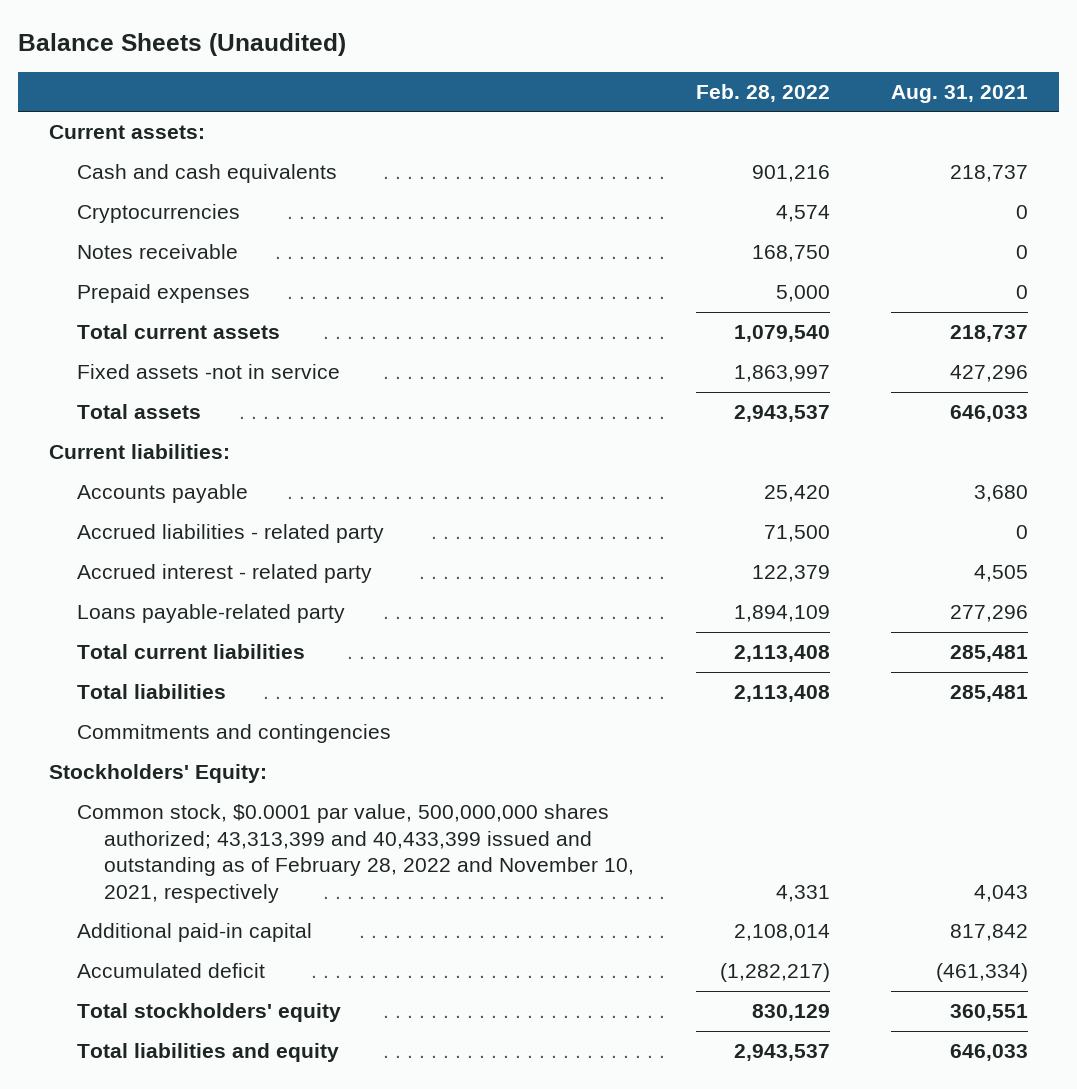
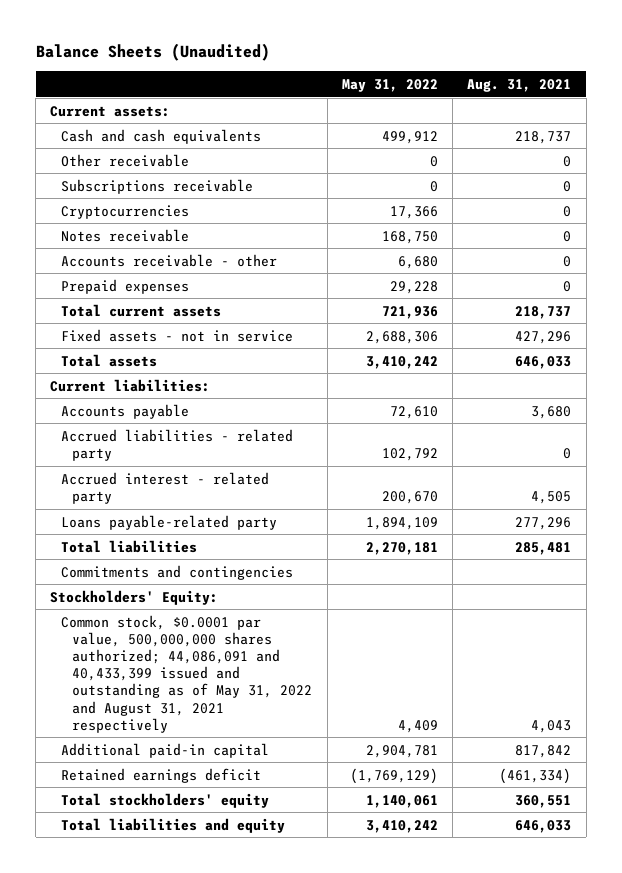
- | Feb. 28, 2022 | Aug. 31, 2021
+ | May 31, 2022 | Aug. 31, 2021
+ Other receivable | 0 | 0
+ Subscriptions receivable | 0 | 0
+ Accounts receivable - other | 6,680 | 0
- Fixed assets -not in service | 1,863,997 | 427,296
+ Fixed assets - not in service | 2,688,306 | 427,296
- Total current liabilities | 2,113,408 | 285,481
- Common stock, $0.0001 par value, 500,000,000 shares authorized; 43,313,399 and 40,433,399 issued and outstanding as of February 28, 2022 and November 10, 2021, respectively | 4,331 | 4,043
+ Common stock, $0.0001 par value, 500,000,000 shares authorized; 44,086,091 and 40,433,399 issued and outstanding as of May 31, 2022 and August 31, 2021 respectively | 4,409 | 4,043
- Accumulated deficit | (1,282,217) | (461,334)
+ Retained earnings deficit | (1,769,129) | (461,334)

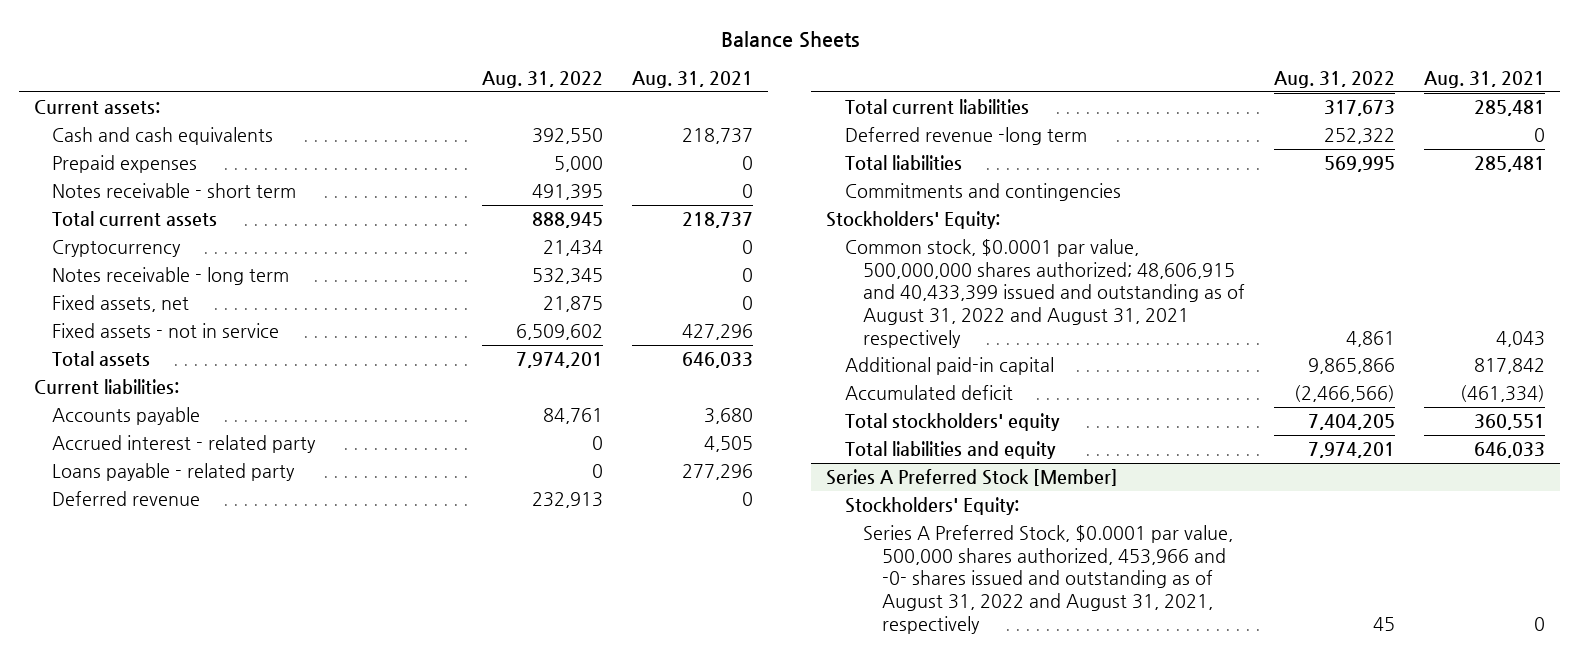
- Balance Sheets (Unaudited)
+ Balance Sheets
- | May 31, 2022 | Aug. 31, 2021
+ | Aug. 31, 2022 | Aug. 31, 2021
- Other receivable | 0 | 0
- Subscriptions receivable | 0 | 0
- Cryptocurrencies | 17,366 | 0
- Notes receivable | 168,750 | 0
- Accounts receivable - other | 6,680 | 0
+ Notes receivable - short term | 491,395 | 0
+ Cryptocurrency | 21,434 | 0
+ Notes receivable - long term | 532,345 | 0
+ Fixed assets, net | 21,875 | 0
- Accrued liabilities - related party | 102,792 | 0
- Loans payable-related party | 1,894,109 | 277,296
+ Loans payable - related party | 0 | 277,296
+ Deferred revenue | 232,913 | 0
+ Total current liabilities | 317,673 | 285,481
+ Deferred revenue -long term | 252,322 | 0
- Common stock, $0.0001 par value, 500,000,000 shares authorized; 44,086,091 and 40,433,399 issued and outstanding as of May 31, 2022 and August 31, 2021 respectively | 4,409 | 4,043
+ Common stock, $0.0001 par value, 500,000,000 shares authorized; 48,606,915 and 40,433,399 issued and outstanding as of August 31, 2022 and August 31, 2021 respectively | 4,861 | 4,043
- Retained earnings deficit | (1,769,129) | (461,334)
+ Accumulated deficit | (2,466,566) | (461,334)
+ Series A Preferred Stock [Member]
+ Stockholders' Equity:
+ Series A Preferred Stock, $0.0001 par value, 500,000 shares authorized, 453,966 and -0- shares issued and outstanding as of August 31, 2022 and August 31, 2021, respectively | 45 | 0

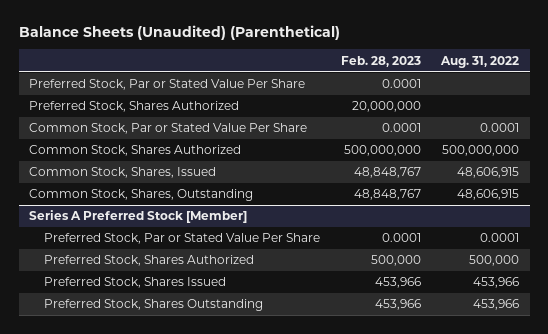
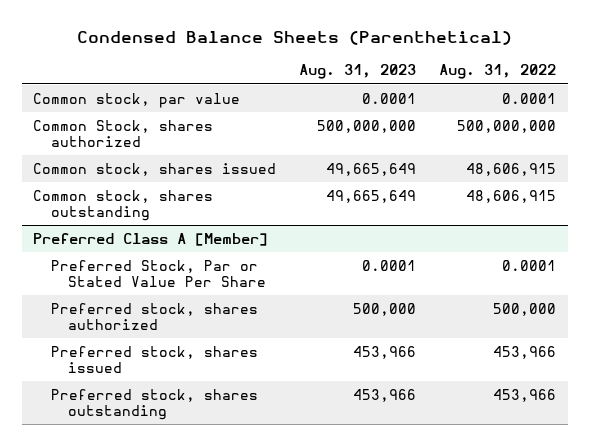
- Balance Sheets (Unaudited) (Parenthetical)
+ Condensed Balance Sheets (Parenthetical)
- | Feb. 28, 2023 | Aug. 31, 2022
+ | Aug. 31, 2023 | Aug. 31, 2022
- Preferred Stock, Par or Stated Value Per Share | 0.0001 |
- Preferred Stock, Shares Authorized | 20,000,000 |
- Common Stock, Par or Stated Value Per Share | 0.0001 | 0.0001
- Common Stock, Shares Authorized | 500,000,000 | 500,000,000
- Common Stock, Shares, Issued | 48,848,767 | 48,606,915
- Common Stock, Shares, Outstanding | 48,848,767 | 48,606,915
- Series A Preferred Stock [Member]
+ Common stock, par value | 0.0001 | 0.0001
+ Common Stock, shares authorized | 500,000,000 | 500,000,000
+ Common stock, shares issued | 49,665,649 | 48,606,915
+ Common stock, shares outstanding | 49,665,649 | 48,606,915
+ Preferred Class A [Member]
- Preferred Stock, Shares Authorized | 500,000 | 500,000
- Preferred Stock, Shares Issued | 453,966 | 453,966
- Preferred Stock, Shares Outstanding | 453,966 | 453,966
+ Preferred stock, shares authorized | 500,000 | 500,000
+ Preferred stock, shares issued | 453,966 | 453,966
+ Preferred stock, shares outstanding | 453,966 | 453,966

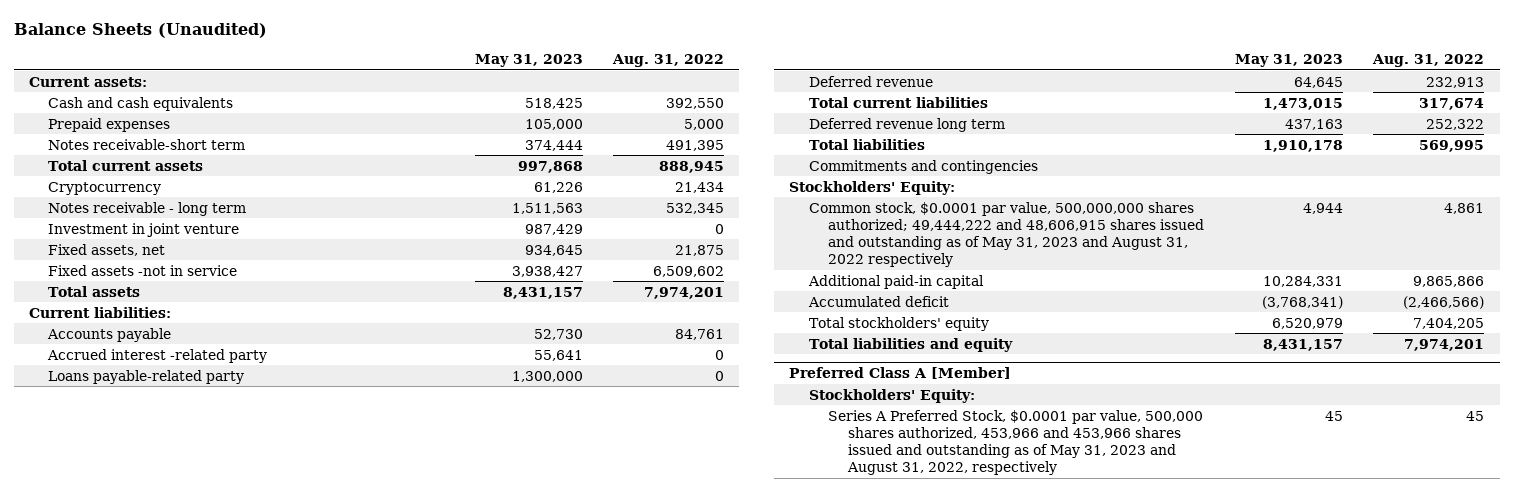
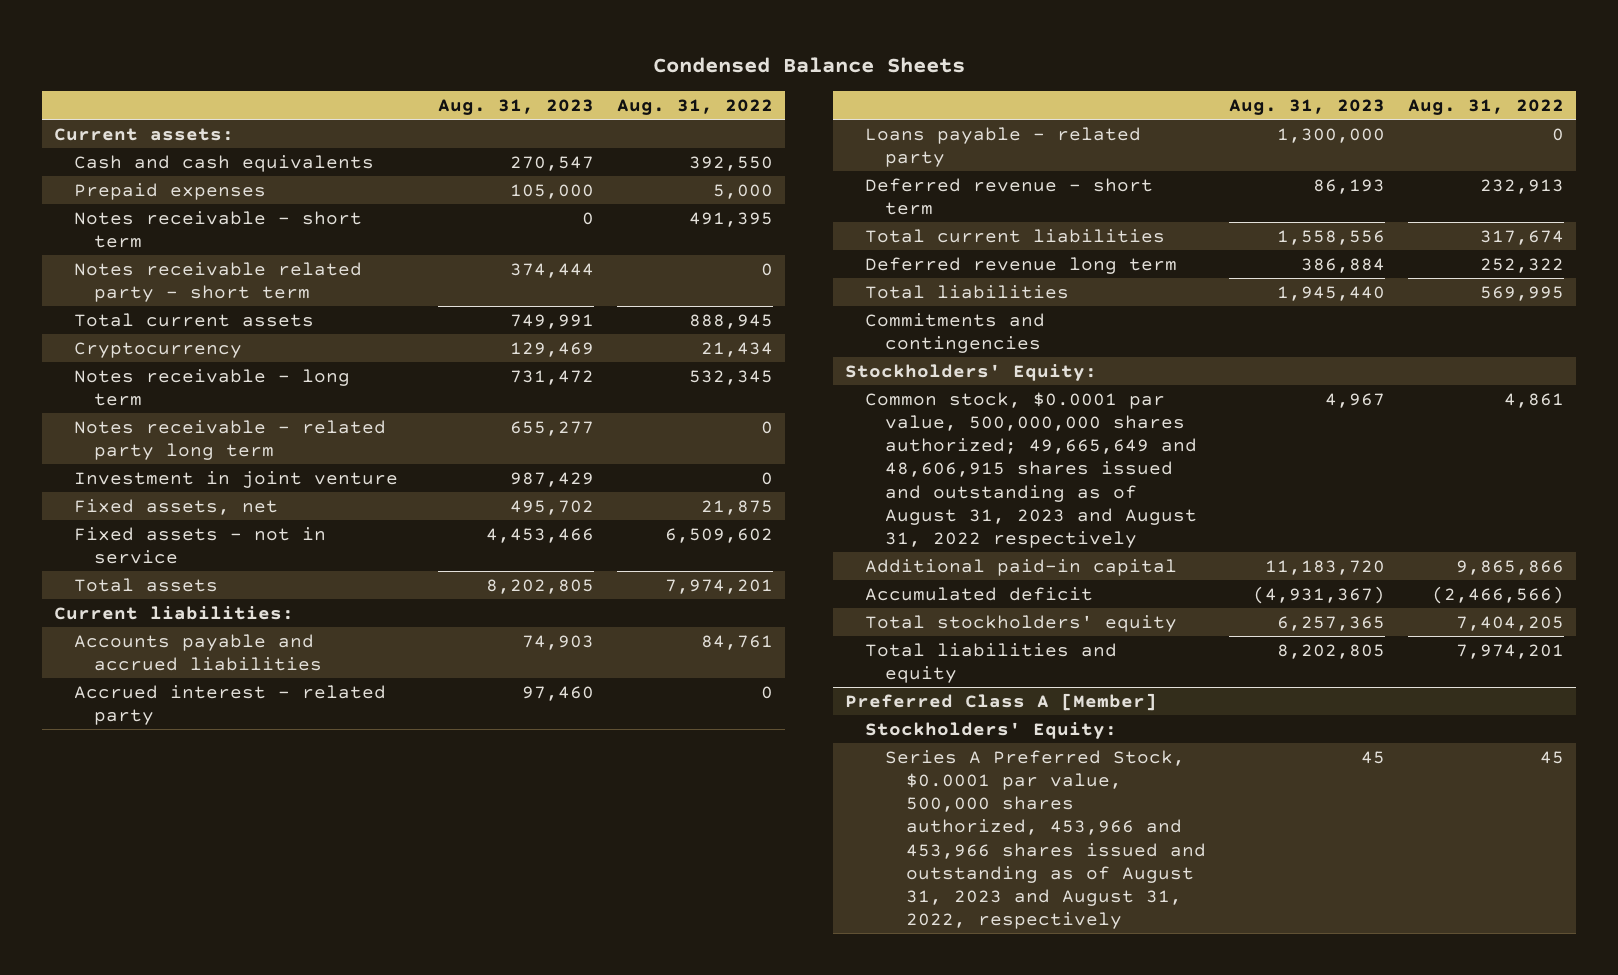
- Balance Sheets (Unaudited)
+ Condensed Balance Sheets
- | May 31, 2023 | Aug. 31, 2022
+ | Aug. 31, 2023 | Aug. 31, 2022
- Notes receivable-short term | 374,444 | 491,395
+ Notes receivable - short term | 0 | 491,395
+ Notes receivable related party - short term | 374,444 | 0
+ Notes receivable - related party long term | 655,277 | 0
- Fixed assets -not in service | 3,938,427 | 6,509,602
+ Fixed assets - not in service | 4,453,466 | 6,509,602
- Accounts payable | 52,730 | 84,761
- Accrued interest -related party | 55,641 | 0
- Loans payable-related party | 1,300,000 | 0
- Deferred revenue | 64,645 | 232,913
+ Accounts payable and accrued liabilities | 74,903 | 84,761
+ Accrued interest - related party | 97,460 | 0
+ Loans payable - related party | 1,300,000 | 0
+ Deferred revenue - short term | 86,193 | 232,913
- Common stock, $0.0001 par value, 500,000,000 shares authorized; 49,444,222 and 48,606,915 shares issued and outstanding as of May 31, 2023 and August 31, 2022 respectively | 4,944 | 4,861
+ Common stock, $0.0001 par value, 500,000,000 shares authorized; 49,665,649 and 48,606,915 shares issued and outstanding as of August 31, 2023 and August 31, 2022 respectively | 4,967 | 4,861
@ Preferred Class A [Member]
- Series A Preferred Stock, $0.0001 par value, 500,000 shares authorized, 453,966 and 453,966 shares issued and outstanding as of May 31, 2023 and August 31, 2022, respectively | 45 | 45
+ Series A Preferred Stock, $0.0001 par value, 500,000 shares authorized, 453,966 and 453,966 shares issued and outstanding as of August 31, 2023 and August 31, 2022, respectively | 45 | 45

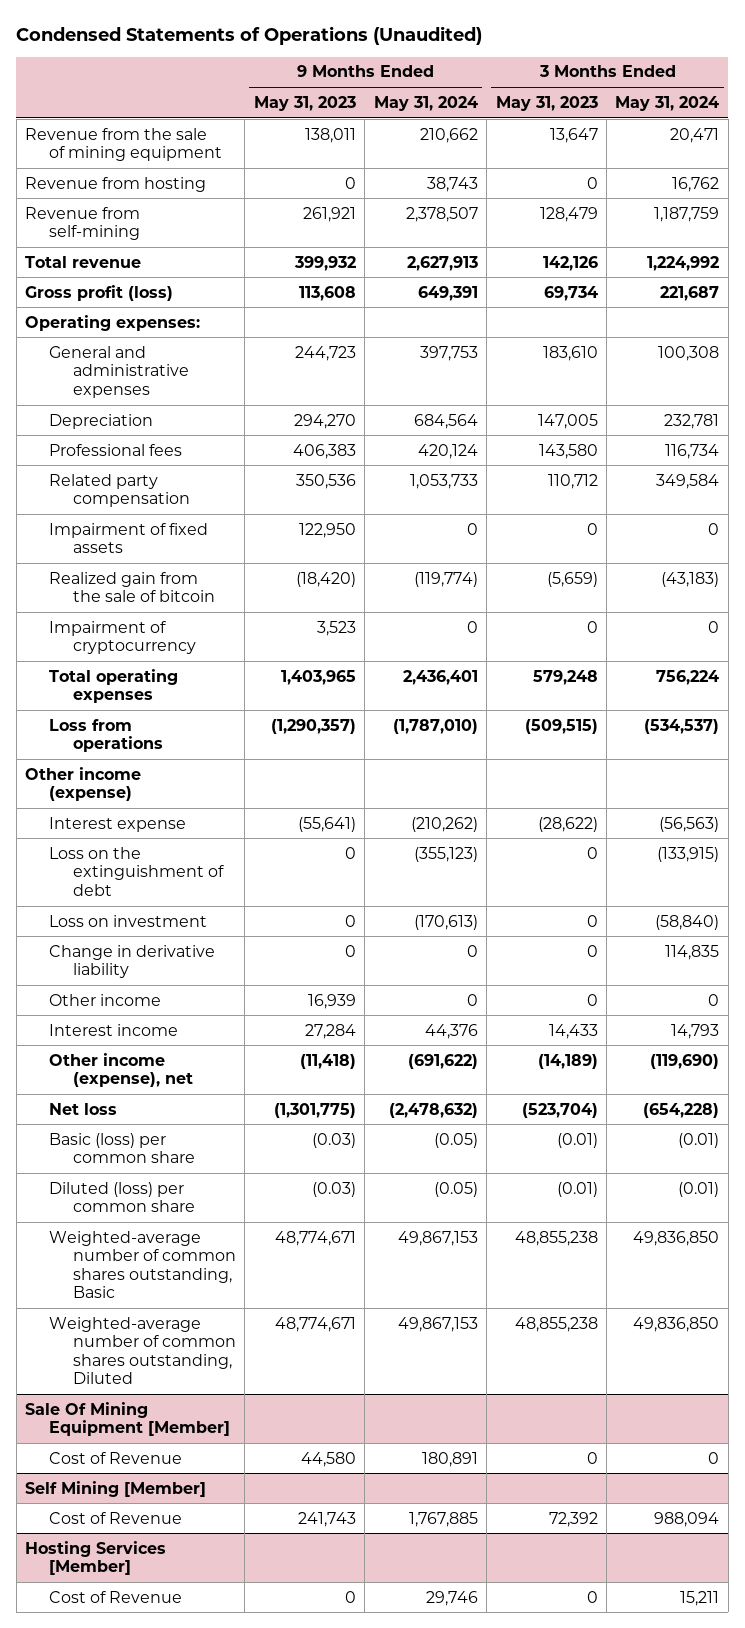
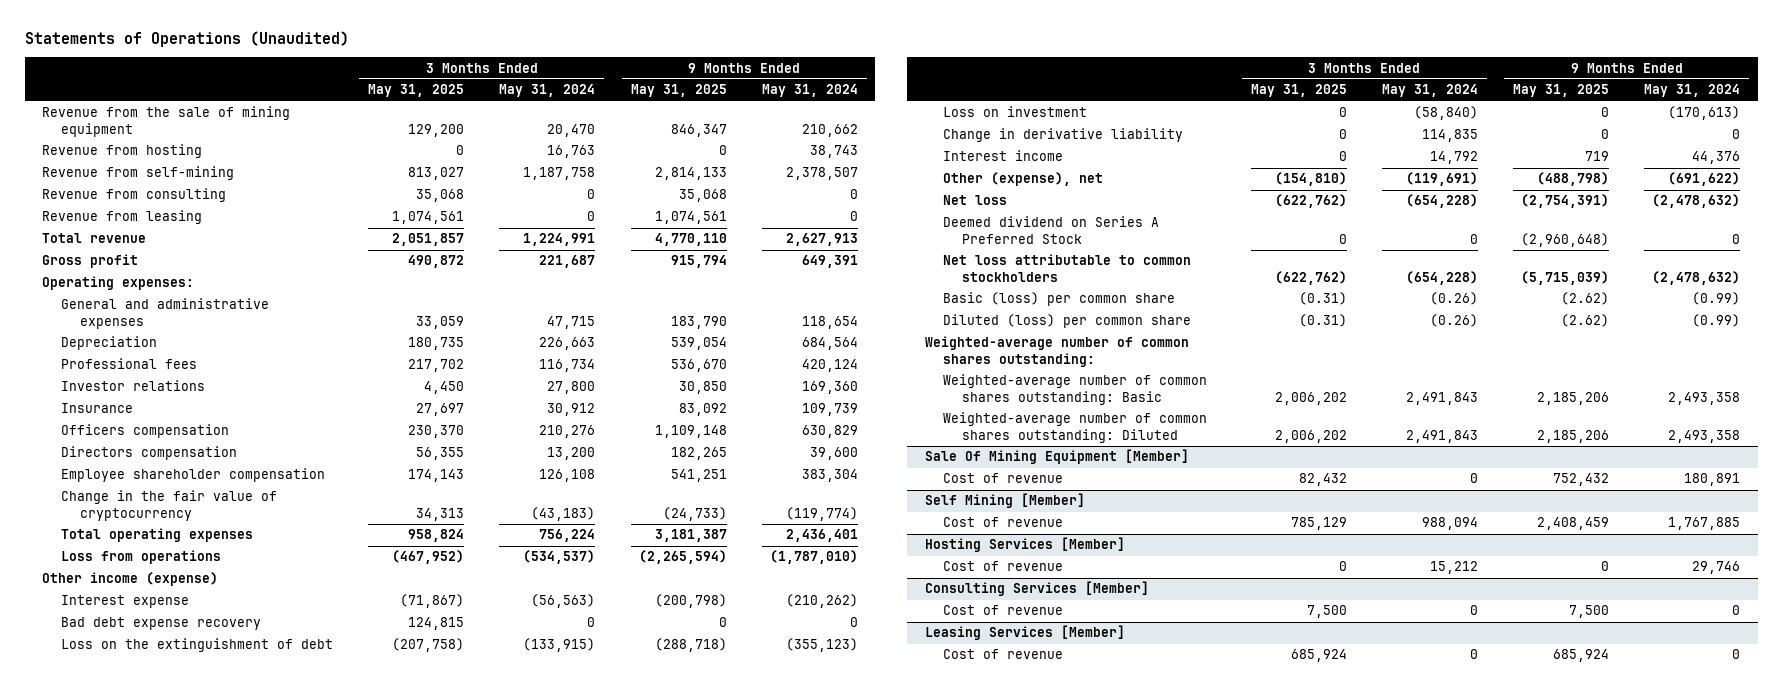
- Condensed Statements of Operations (Unaudited)
+ Statements of Operations (Unaudited)
- | 9 Months Ended May 31, 2023 | 9 Months Ended May 31, 2024 | 3 Months Ended May 31, 2023 | 3 Months Ended May 31, 2024
+ | 3 Months Ended May 31, 2025 | 3 Months Ended May 31, 2024 | 9 Months Ended May 31, 2025 | 9 Months Ended May 31, 2024
- Revenue from the sale of mining equipment | 138,011 | 210,662 | 13,647 | 20,471
- Revenue from hosting | 0 | 38,743 | 0 | 16,762
- Revenue from self-mining | 261,921 | 2,378,507 | 128,479 | 1,187,759
- Total revenue | 399,932 | 2,627,913 | 142,126 | 1,224,992
- Gross profit (loss) | 113,608 | 649,391 | 69,734 | 221,687
+ Revenue from the sale of mining equipment | 129,200 | 20,470 | 846,347 | 210,662
+ Revenue from hosting | 0 | 16,763 | 0 | 38,743
+ Revenue from self-mining | 813,027 | 1,187,758 | 2,814,133 | 2,378,507
+ Revenue from consulting | 35,068 | 0 | 35,068 | 0
+ Revenue from leasing | 1,074,561 | 0 | 1,074,561 | 0
+ Total revenue | 2,051,857 | 1,224,991 | 4,770,110 | 2,627,913
+ Gross profit | 490,872 | 221,687 | 915,794 | 649,391
- General and administrative expenses | 244,723 | 397,753 | 183,610 | 100,308
- Depreciation | 294,270 | 684,564 | 147,005 | 232,781
+ General and administrative expenses | 33,059 | 47,715 | 183,790 | 118,654
+ Depreciation | 180,735 | 226,663 | 539,054 | 684,564
- Related party compensation | 350,536 | 1,053,733 | 110,712 | 349,584
- Impairment of fixed assets | 122,950 | 0 | 0 | 0
- Realized gain from the sale of bitcoin | (18,420) | (119,774) | (5,659) | (43,183)
- Impairment of cryptocurrency | 3,523 | 0 | 0 | 0
+ Investor relations | 4,450 | 27,800 | 30,850 | 169,360
+ Insurance | 27,697 | 30,912 | 83,092 | 109,739
+ Officers compensation | 230,370 | 210,276 | 1,109,148 | 630,829
+ Directors compensation | 56,355 | 13,200 | 182,265 | 39,600
+ Employee shareholder compensation | 174,143 | 126,108 | 541,251 | 383,304
+ Change in the fair value of cryptocurrency | 34,313 | (43,183) | (24,733) | (119,774)
+ Bad debt expense recovery | 124,815 | 0 | 0 | 0
- Other income | 16,939 | 0 | 0 | 0
- Interest income | 27,284 | 44,376 | 14,433 | 14,793
- Other income (expense), net | (11,418) | (691,622) | (14,189) | (119,690)
+ Interest income | 0 | 14,792 | 719 | 44,376
+ Other (expense), net | (154,810) | (119,691) | (488,798) | (691,622)
- Basic (loss) per common share | (0.03) | (0.05) | (0.01) | (0.01)
- Diluted (loss) per common share | (0.03) | (0.05) | (0.01) | (0.01)
- Weighted-average number of common shares outstanding, Basic | 48,774,671 | 49,867,153 | 48,855,238 | 49,836,850
- Weighted-average number of common shares outstanding, Diluted | 48,774,671 | 49,867,153 | 48,855,238 | 49,836,850
+ Deemed dividend on Series A Preferred Stock | 0 | 0 | (2,960,648) | 0
+ Net loss attributable to common stockholders | (622,762) | (654,228) | (5,715,039) | (2,478,632)
+ Basic (loss) per common share | (0.31) | (0.26) | (2.62) | (0.99)
+ Diluted (loss) per common share | (0.31) | (0.26) | (2.62) | (0.99)
+ Weighted-average number of common shares outstanding:
+ Weighted-average number of common shares outstanding: Basic | 2,006,202 | 2,491,843 | 2,185,206 | 2,493,358
+ Weighted-average number of common shares outstanding: Diluted | 2,006,202 | 2,491,843 | 2,185,206 | 2,493,358
@ Sale Of Mining Equipment [Member]
- Cost of Revenue | 44,580 | 180,891 | 0 | 0
+ Cost of revenue | 82,432 | 0 | 752,432 | 180,891
@ Self Mining [Member]
- Cost of Revenue | 241,743 | 1,767,885 | 72,392 | 988,094
+ Cost of revenue | 785,129 | 988,094 | 2,408,459 | 1,767,885
@ Hosting Services [Member]
- Cost of Revenue | 0 | 29,746 | 0 | 15,211
+ Cost of revenue | 0 | 15,212 | 0 | 29,746
+ Consulting Services [Member]
+ Cost of revenue | 7,500 | 0 | 7,500 | 0
+ Leasing Services [Member]
+ Cost of revenue | 685,924 | 0 | 685,924 | 0

